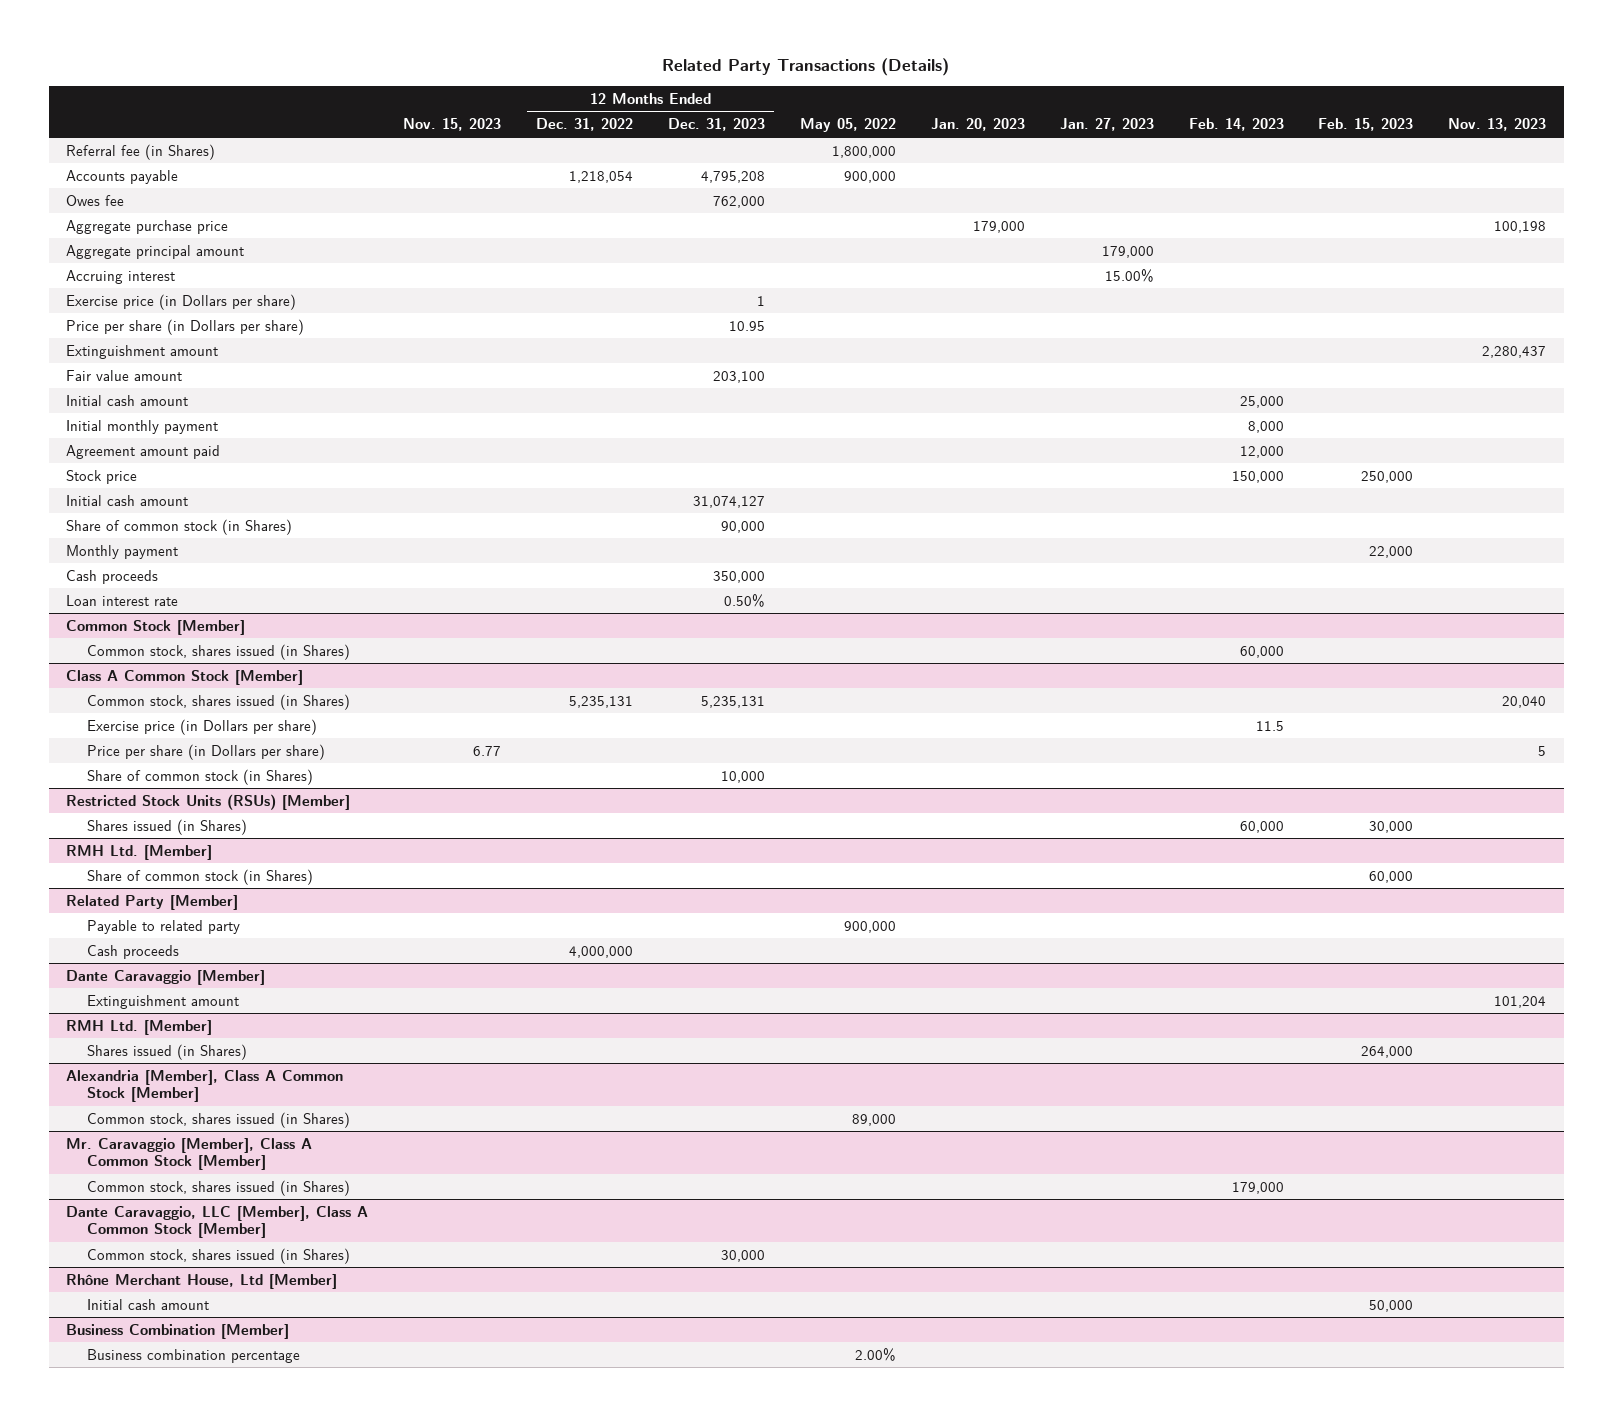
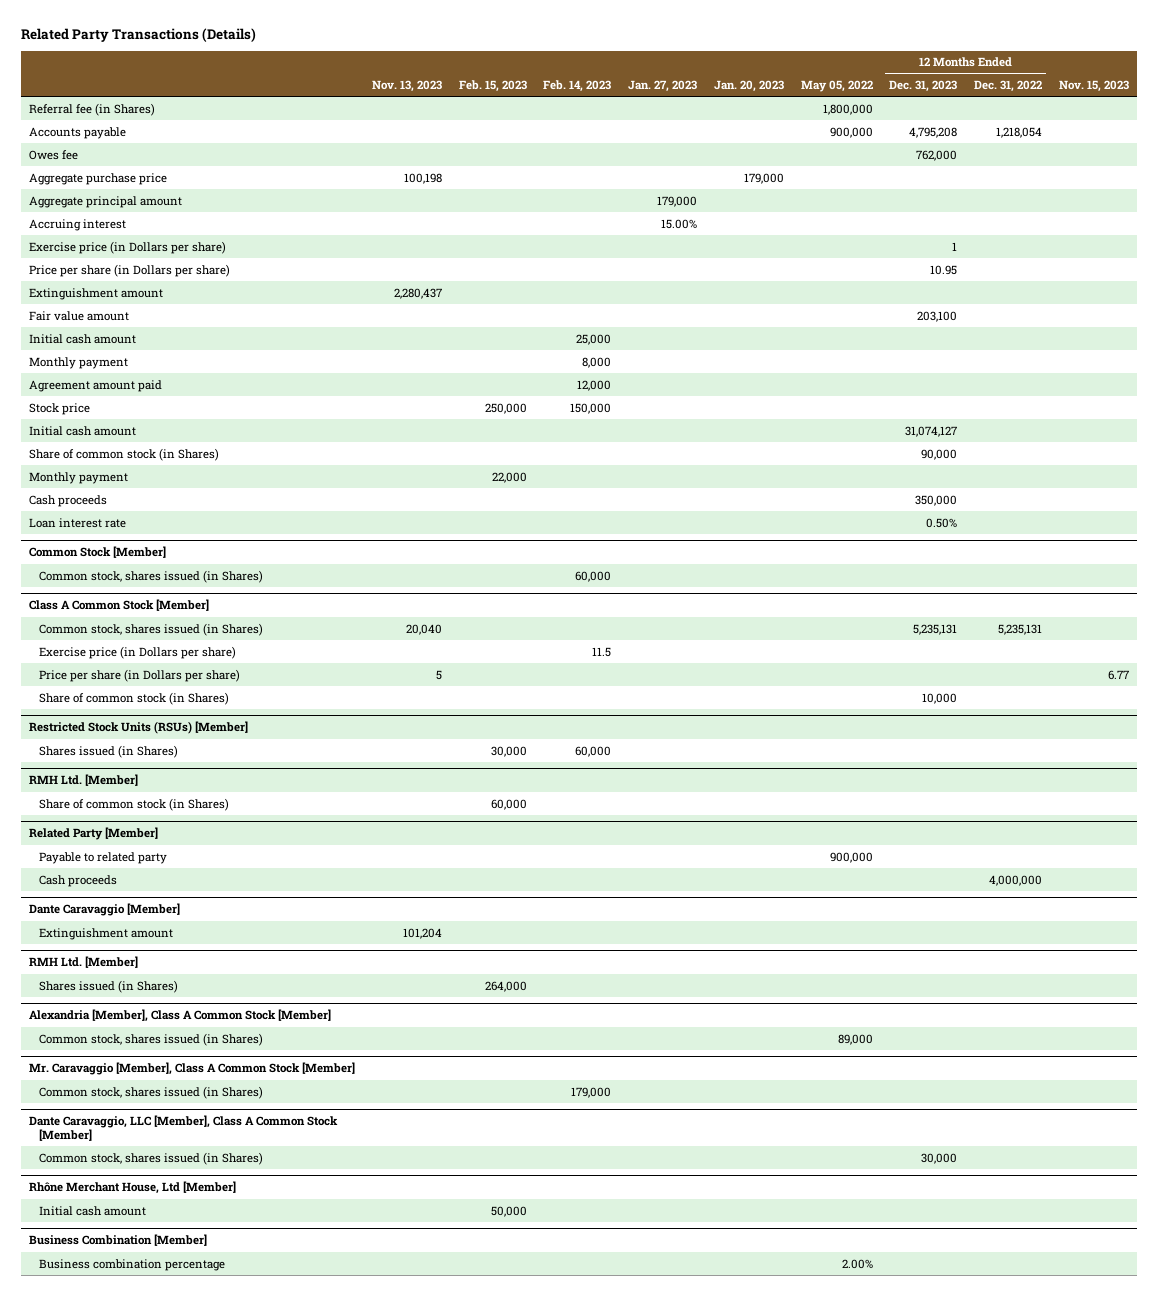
- | Nov. 15, 2023 | 12 Months Ended Dec. 31, 2022 | 12 Months Ended Dec. 31, 2023 | May 05, 2022 | Jan. 20, 2023 | Jan. 27, 2023 | Feb. 14, 2023 | Feb. 15, 2023 | Nov. 13, 2023
+ | Nov. 13, 2023 | Feb. 15, 2023 | Feb. 14, 2023 | Jan. 27, 2023 | Jan. 20, 2023 | May 05, 2022 | 12 Months Ended Dec. 31, 2023 | 12 Months Ended Dec. 31, 2022 | Nov. 15, 2023
- Initial monthly payment | | | | | | | 8,000 | |
+ Monthly payment | | | 8,000 | | | | | |

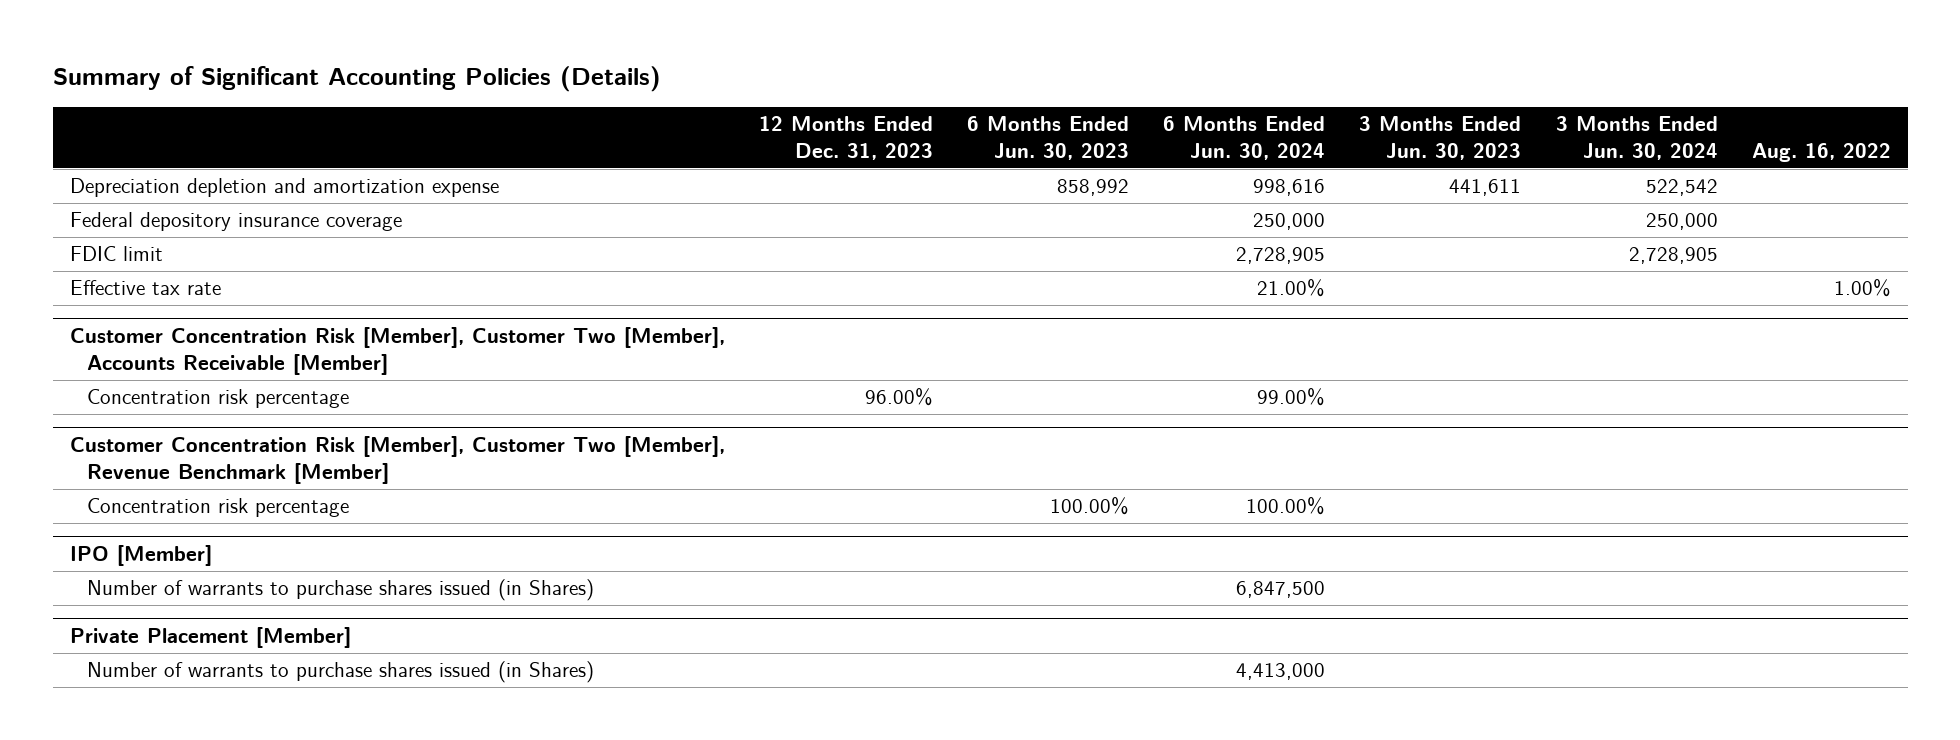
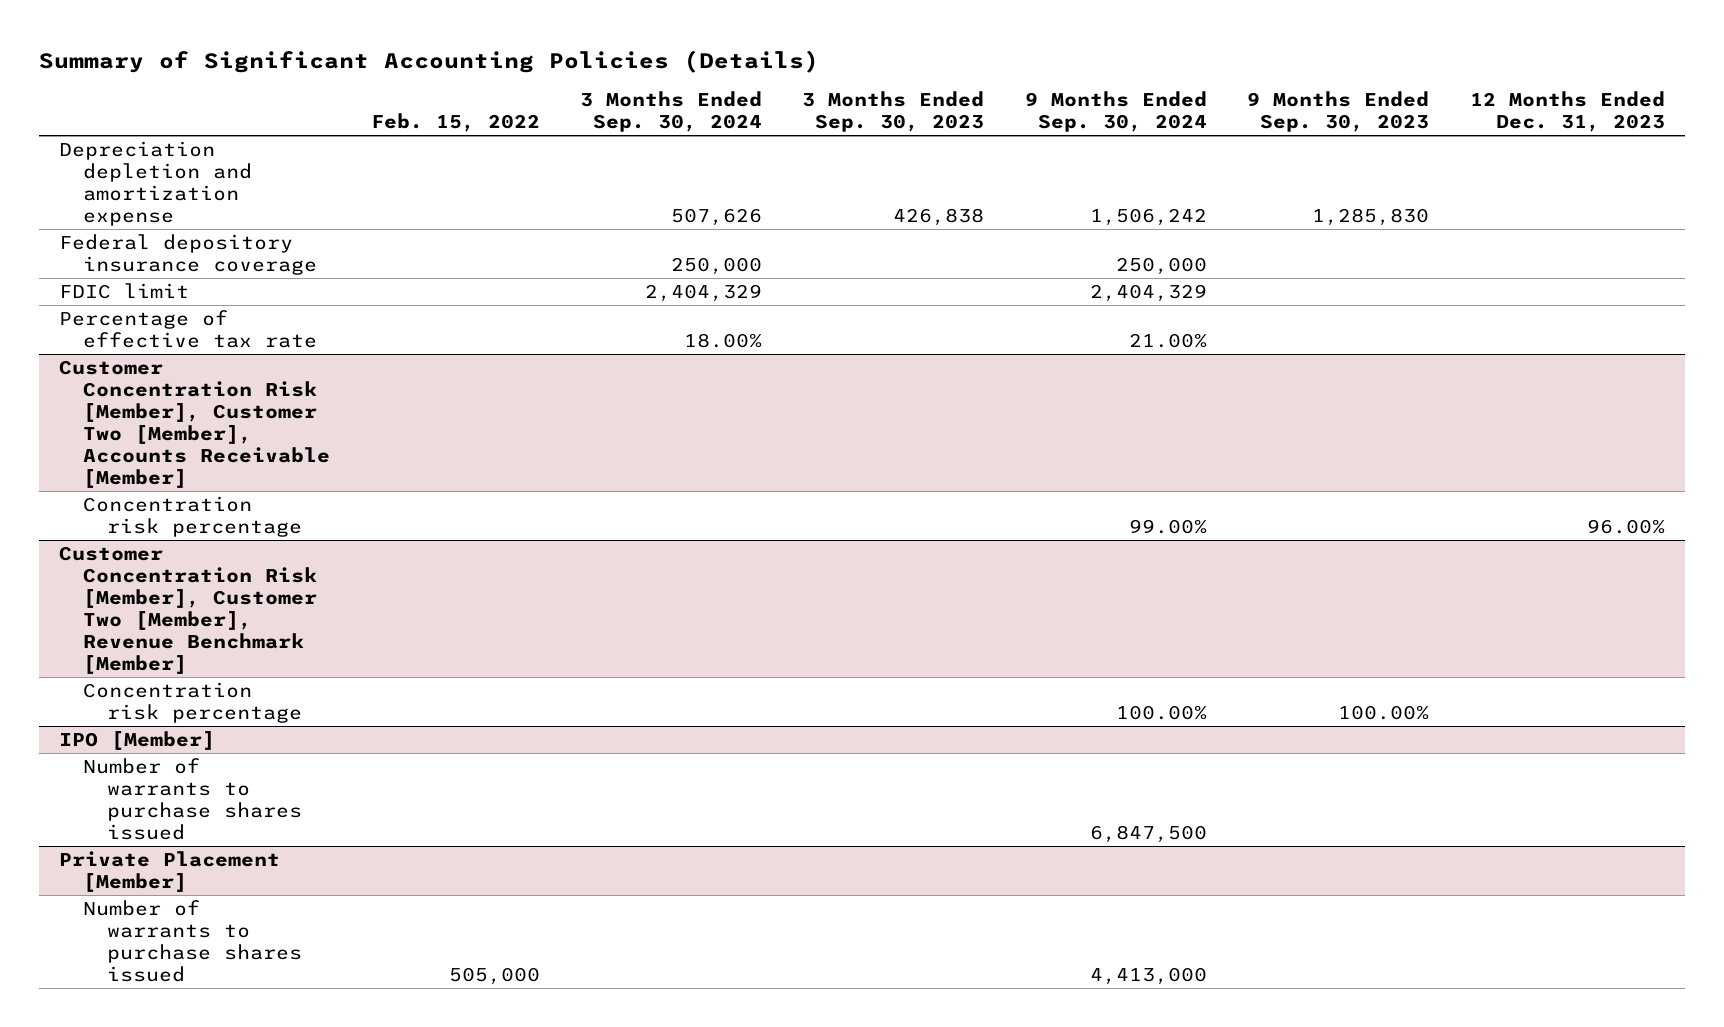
- | 12 Months Ended Dec. 31, 2023 | 6 Months Ended Jun. 30, 2023 | 6 Months Ended Jun. 30, 2024 | 3 Months Ended Jun. 30, 2023 | 3 Months Ended Jun. 30, 2024 | Aug. 16, 2022
+ | Feb. 15, 2022 | 3 Months Ended Sep. 30, 2024 | 3 Months Ended Sep. 30, 2023 | 9 Months Ended Sep. 30, 2024 | 9 Months Ended Sep. 30, 2023 | 12 Months Ended Dec. 31, 2023
- Effective tax rate | | | 21.00% | | | 1.00%
+ Percentage of effective tax rate | | 18.00% | | 21.00% | |
@ IPO [Member]
- Number of warrants to purchase shares issued (in Shares) | | | 6,847,500 | | |
+ Number of warrants to purchase shares issued | | | | 6,847,500 | |
@ Private Placement [Member]
- Number of warrants to purchase shares issued (in Shares) | | | 4,413,000 | | |
+ Number of warrants to purchase shares issued | 505,000 | | | 4,413,000 | |

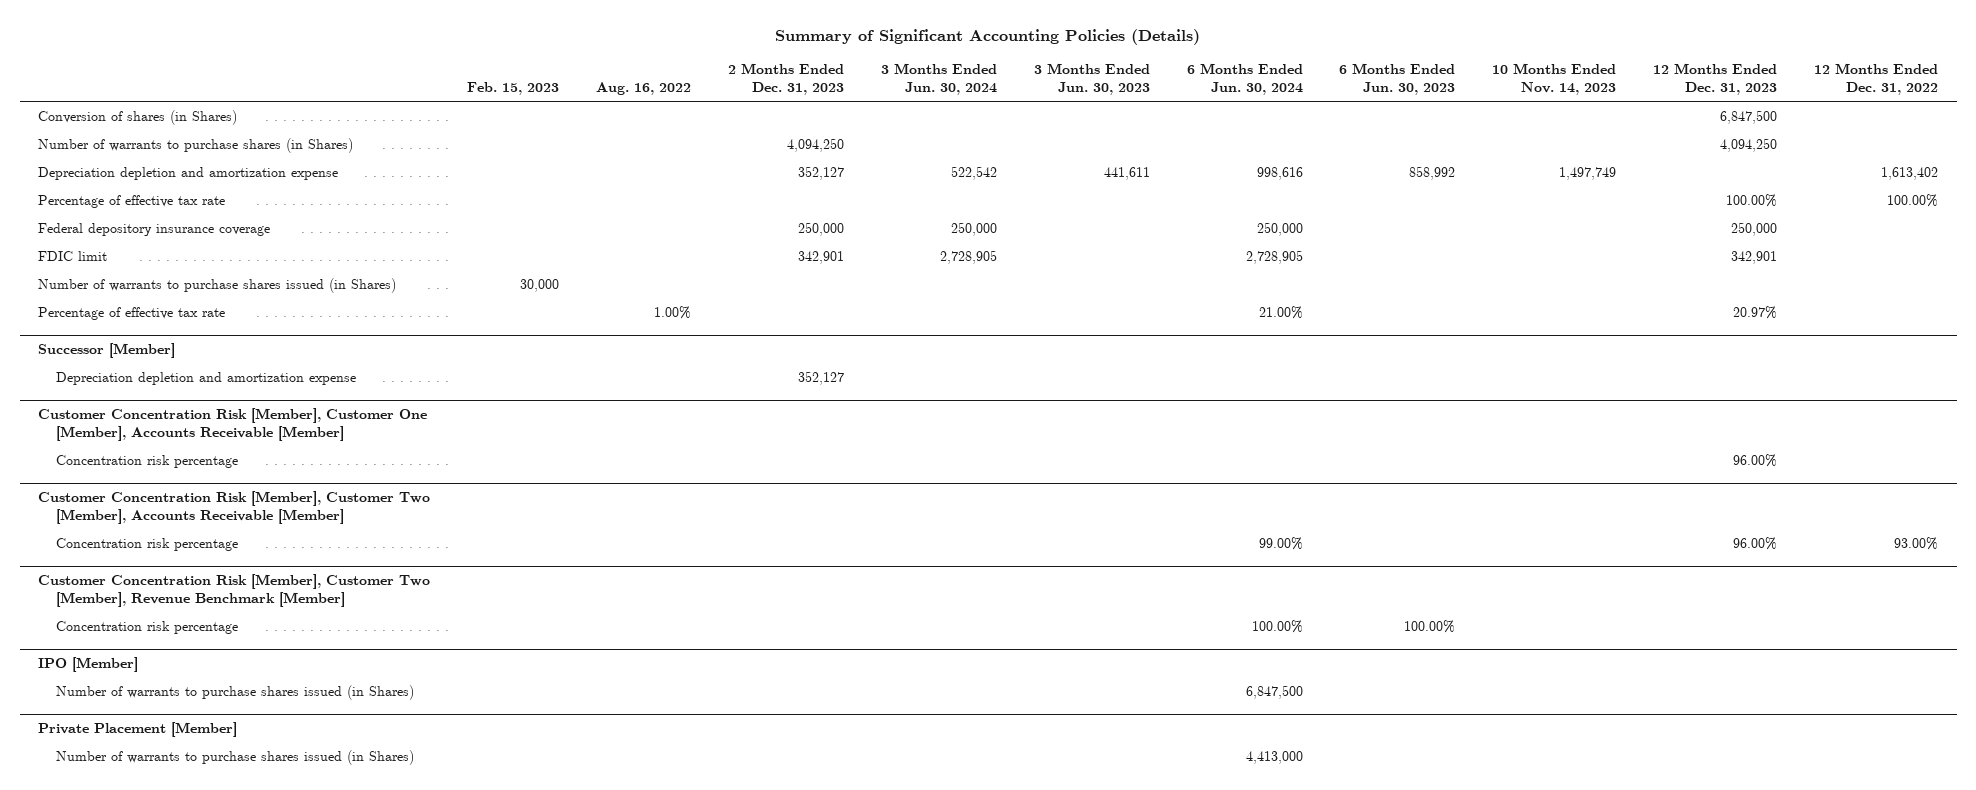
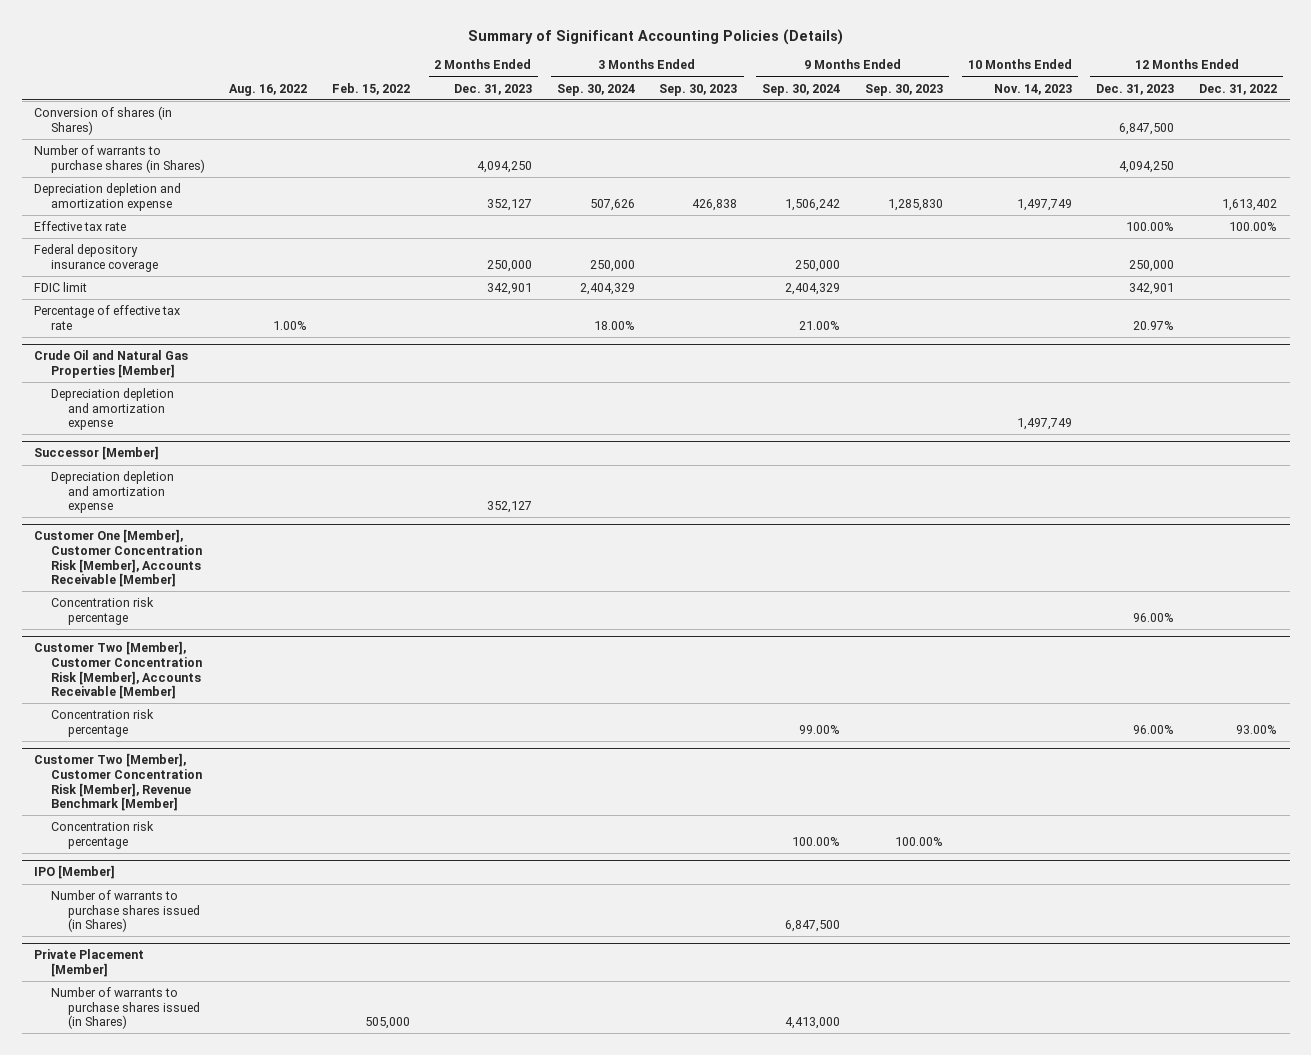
- | Feb. 15, 2023 | Aug. 16, 2022 | 2 Months Ended Dec. 31, 2023 | 3 Months Ended Jun. 30, 2024 | 3 Months Ended Jun. 30, 2023 | 6 Months Ended Jun. 30, 2024 | 6 Months Ended Jun. 30, 2023 | 10 Months Ended Nov. 14, 2023 | 12 Months Ended Dec. 31, 2023 | 12 Months Ended Dec. 31, 2022
+ | Aug. 16, 2022 | Feb. 15, 2022 | 2 Months Ended Dec. 31, 2023 | 3 Months Ended Sep. 30, 2024 | 3 Months Ended Sep. 30, 2023 | 9 Months Ended Sep. 30, 2024 | 9 Months Ended Sep. 30, 2023 | 10 Months Ended Nov. 14, 2023 | 12 Months Ended Dec. 31, 2023 | 12 Months Ended Dec. 31, 2022
- Percentage of effective tax rate | | | | | | | | | 100.00% | 100.00%
+ Effective tax rate | | | | | | | | | 100.00% | 100.00%
- Number of warrants to purchase shares issued (in Shares) | 30,000 | | | | | | | | |
+ Crude Oil and Natural Gas Properties [Member]
+ Depreciation depletion and amortization expense | | | | | | | | 1,497,749 | |
- Customer Concentration Risk [Member], Customer One [Member], Accounts Receivable [Member]
+ Customer One [Member], Customer Concentration Risk [Member], Accounts Receivable [Member]
- Customer Concentration Risk [Member], Customer Two [Member], Accounts Receivable [Member]
+ Customer Two [Member], Customer Concentration Risk [Member], Accounts Receivable [Member]
- Customer Concentration Risk [Member], Customer Two [Member], Revenue Benchmark [Member]
+ Customer Two [Member], Customer Concentration Risk [Member], Revenue Benchmark [Member]

